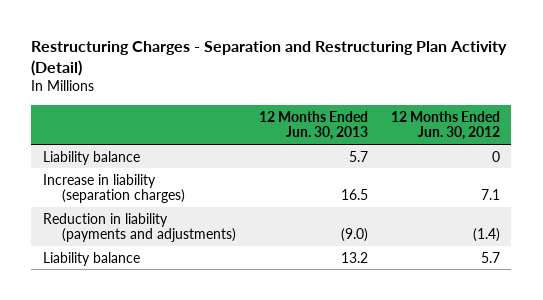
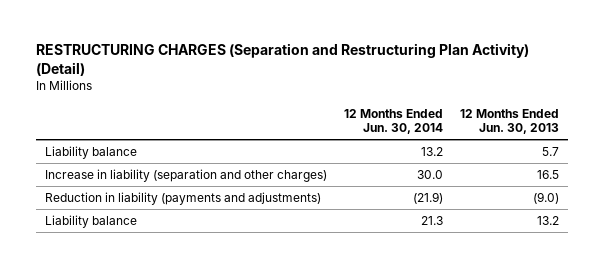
- Restructuring Charges - Separation and Restructuring Plan Activity (Detail)
+ RESTRUCTURING CHARGES (Separation and Restructuring Plan Activity) (Detail)
- | 12 Months Ended Jun. 30, 2013 | 12 Months Ended Jun. 30, 2012
+ | 12 Months Ended Jun. 30, 2014 | 12 Months Ended Jun. 30, 2013
- Increase in liability (separation charges) | 16.5 | 7.1
+ Increase in liability (separation and other charges) | 30.0 | 16.5

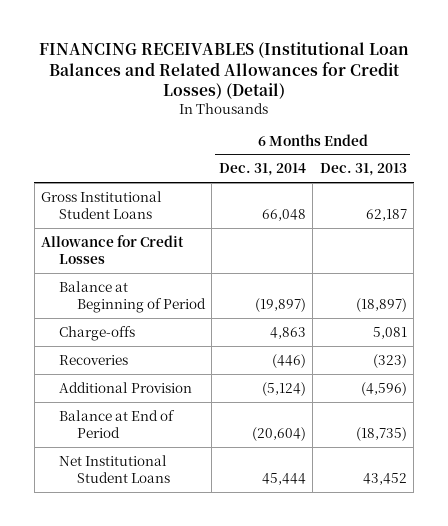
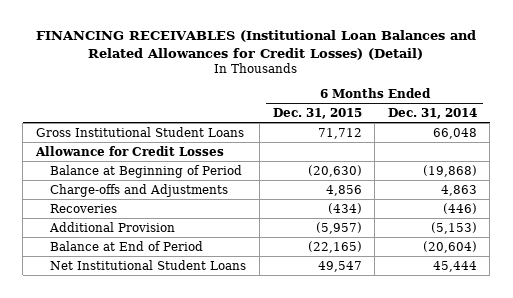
- | 6 Months Ended Dec. 31, 2014 | 6 Months Ended Dec. 31, 2013
+ | 6 Months Ended Dec. 31, 2015 | 6 Months Ended Dec. 31, 2014
- Balance at Beginning of Period | (19,897) | (18,897)
- Charge-offs | 4,863 | 5,081
+ Balance at Beginning of Period | (20,630) | (19,868)
+ Charge-offs and Adjustments | 4,856 | 4,863
- Additional Provision | (5,124) | (4,596)
+ Additional Provision | (5,957) | (5,153)

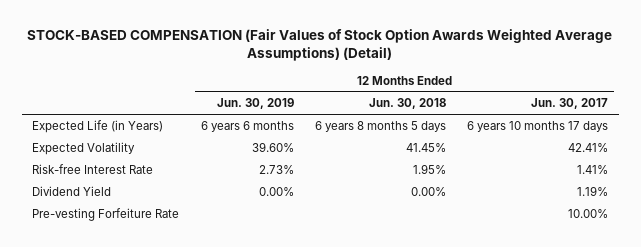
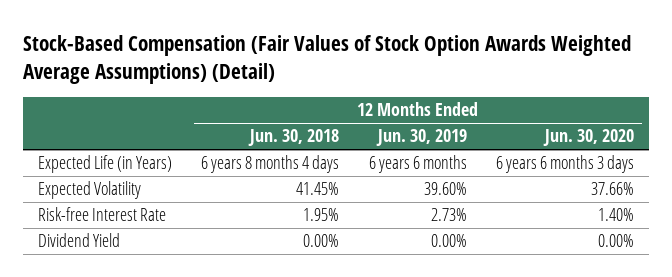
- STOCK-BASED COMPENSATION (Fair Values of Stock Option Awards Weighted Average Assumptions) (Detail)
+ Stock-Based Compensation (Fair Values of Stock Option Awards Weighted Average Assumptions) (Detail)
- | 12 Months Ended Jun. 30, 2019 | 12 Months Ended Jun. 30, 2018 | 12 Months Ended Jun. 30, 2017
+ | 12 Months Ended Jun. 30, 2018 | 12 Months Ended Jun. 30, 2019 | 12 Months Ended Jun. 30, 2020
- Expected Life (in Years) | 6 years 6 months | 6 years 8 months 5 days | 6 years 10 months 17 days
+ Expected Life (in Years) | 6 years 8 months 4 days | 6 years 6 months | 6 years 6 months 3 days
- Pre-vesting Forfeiture Rate | | | 10.00%

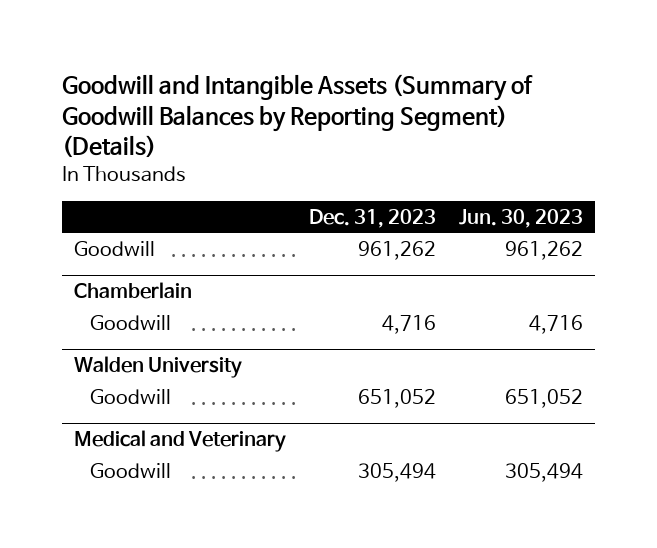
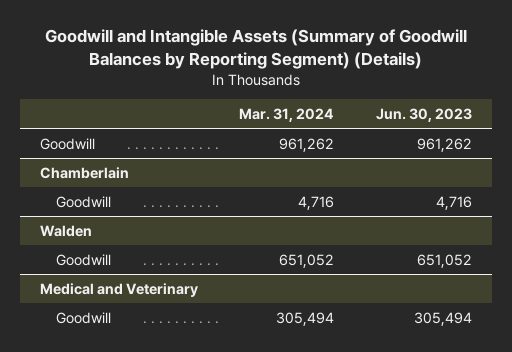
- | Dec. 31, 2023 | Jun. 30, 2023
+ | Mar. 31, 2024 | Jun. 30, 2023
- Walden University
+ Walden

